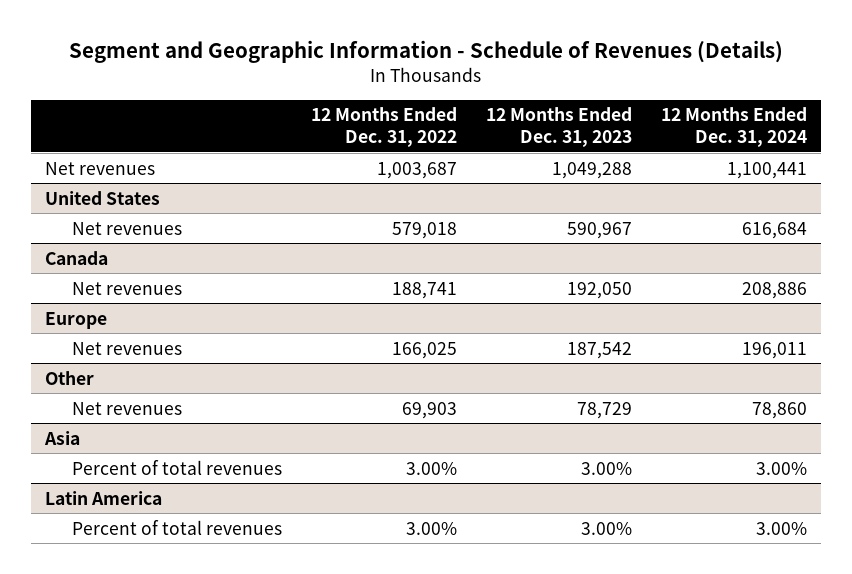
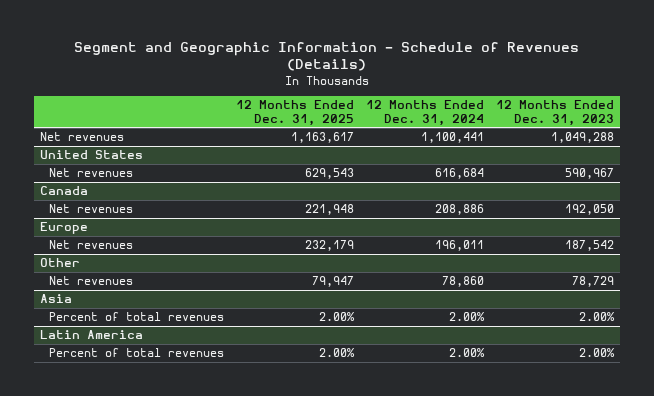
- | 12 Months Ended Dec. 31, 2022 | 12 Months Ended Dec. 31, 2023 | 12 Months Ended Dec. 31, 2024
+ | 12 Months Ended Dec. 31, 2025 | 12 Months Ended Dec. 31, 2024 | 12 Months Ended Dec. 31, 2023
@ Asia
- Percent of total revenues | 3.00% | 3.00% | 3.00%
+ Percent of total revenues | 2.00% | 2.00% | 2.00%
@ Latin America
- Percent of total revenues | 3.00% | 3.00% | 3.00%
+ Percent of total revenues | 2.00% | 2.00% | 2.00%

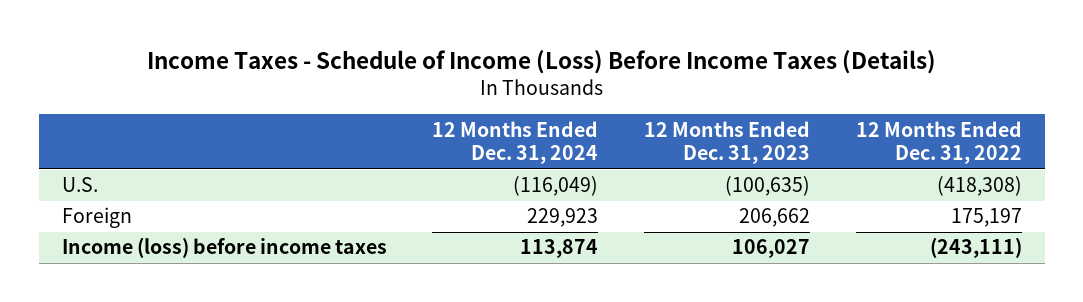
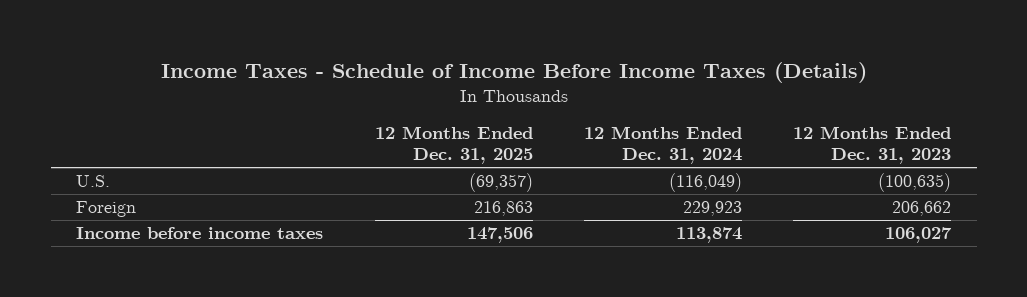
- Income Taxes - Schedule of Income (Loss) Before Income Taxes (Details)
+ Income Taxes - Schedule of Income Before Income Taxes (Details)
- | 12 Months Ended Dec. 31, 2024 | 12 Months Ended Dec. 31, 2023 | 12 Months Ended Dec. 31, 2022
+ | 12 Months Ended Dec. 31, 2025 | 12 Months Ended Dec. 31, 2024 | 12 Months Ended Dec. 31, 2023
- Income (loss) before income taxes | 113,874 | 106,027 | (243,111)
+ Income before income taxes | 147,506 | 113,874 | 106,027

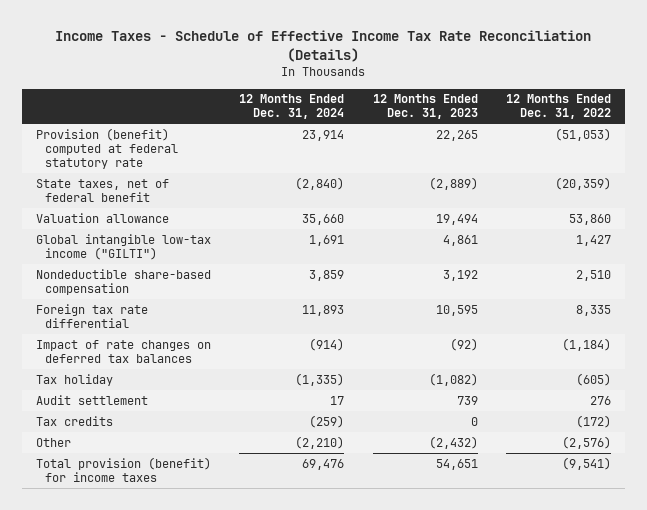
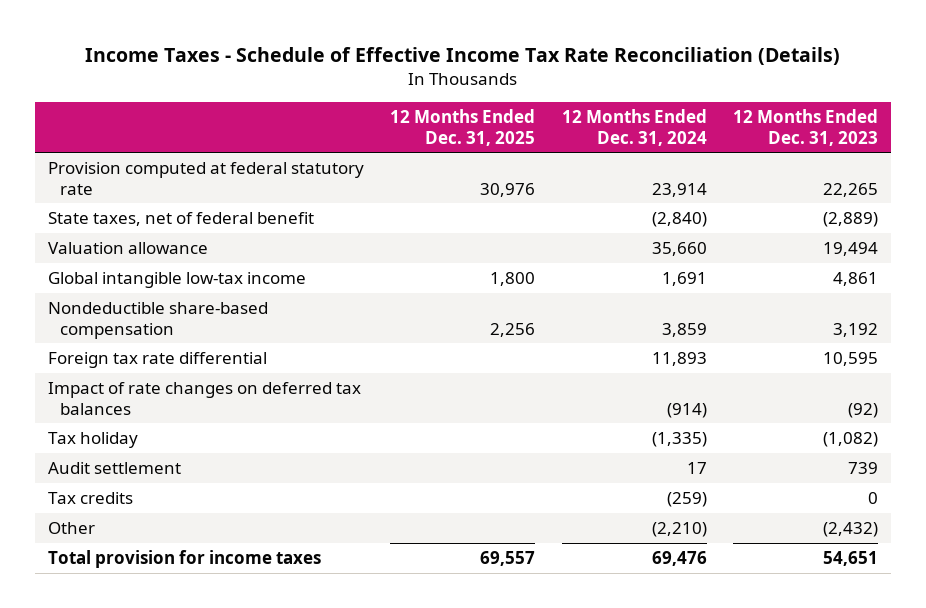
- | 12 Months Ended Dec. 31, 2024 | 12 Months Ended Dec. 31, 2023 | 12 Months Ended Dec. 31, 2022
+ | 12 Months Ended Dec. 31, 2025 | 12 Months Ended Dec. 31, 2024 | 12 Months Ended Dec. 31, 2023
- Provision (benefit) computed at federal statutory rate | 23,914 | 22,265 | (51,053)
+ Provision computed at federal statutory rate | 30,976 | 23,914 | 22,265
- Global intangible low-tax income ("GILTI") | 1,691 | 4,861 | 1,427
+ Global intangible low-tax income | 1,800 | 1,691 | 4,861
- Total provision (benefit) for income taxes | 69,476 | 54,651 | (9,541)
+ Total provision for income taxes | 69,557 | 69,476 | 54,651

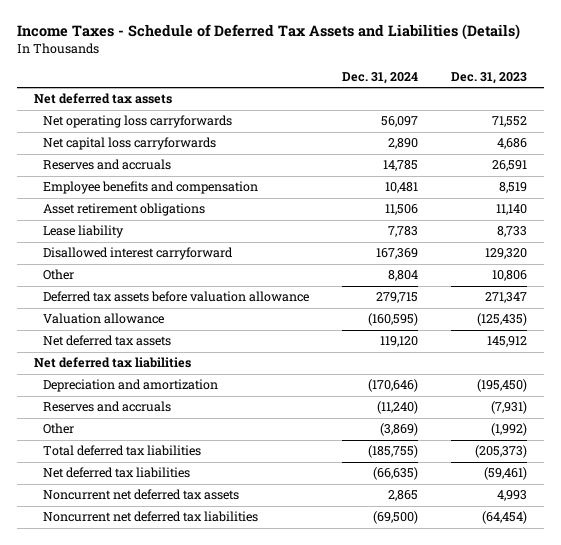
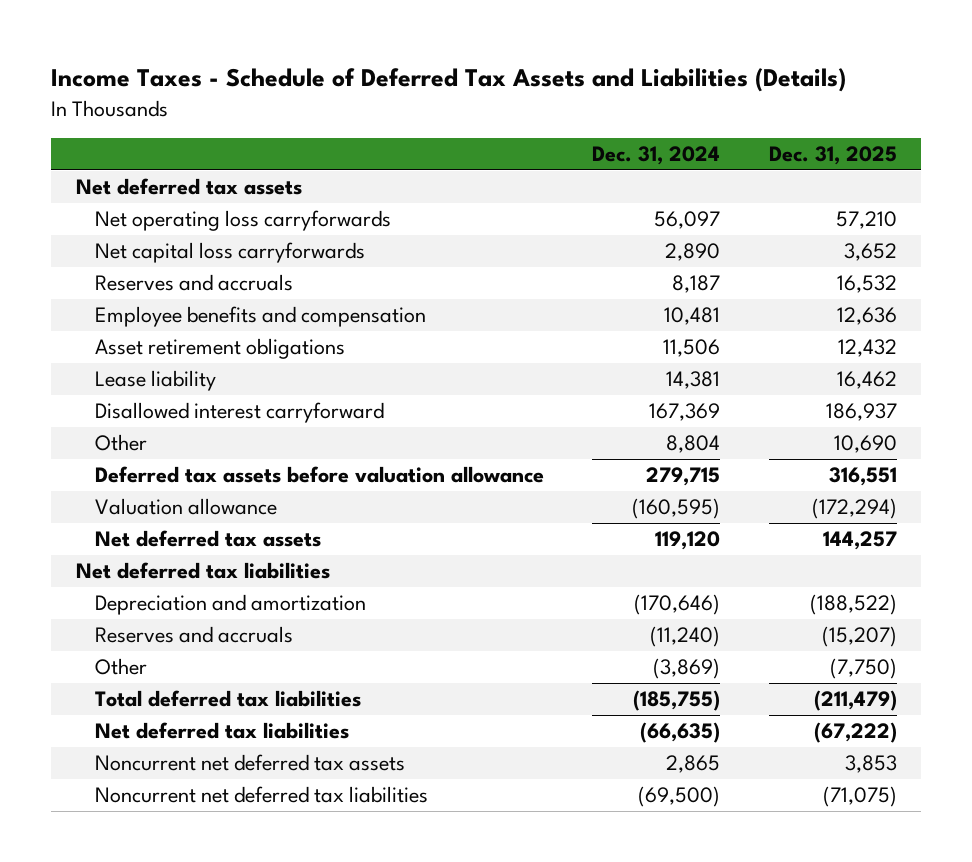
- | Dec. 31, 2024 | Dec. 31, 2023
+ | Dec. 31, 2024 | Dec. 31, 2025
- Reserves and accruals | 14,785 | 26,591
+ Reserves and accruals | 8,187 | 16,532
- Lease liability | 7,783 | 8,733
+ Lease liability | 14,381 | 16,462

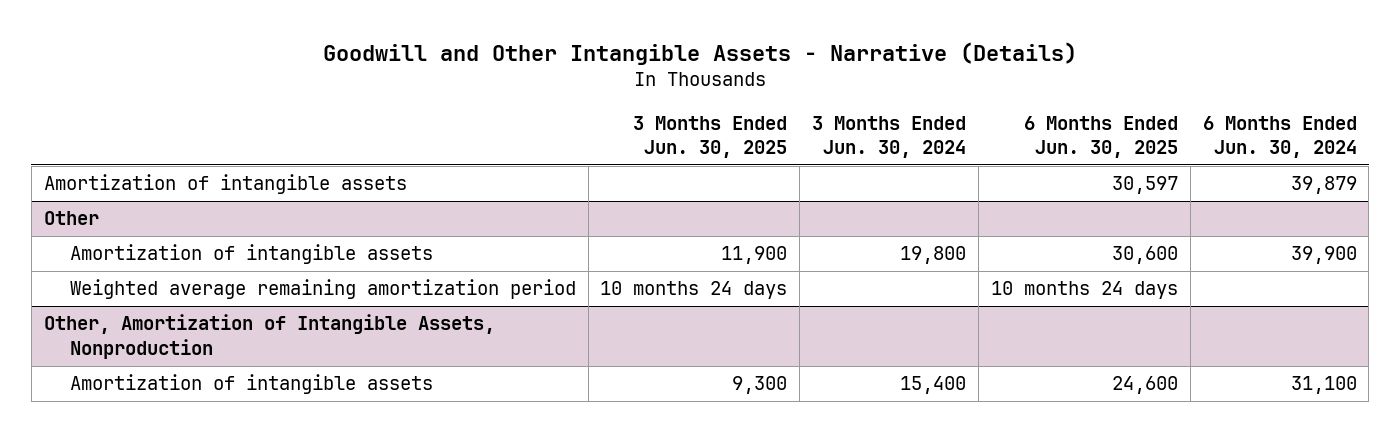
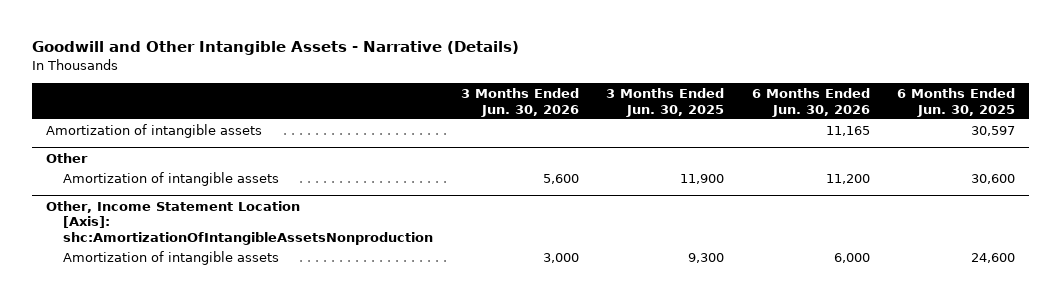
- | 3 Months Ended Jun. 30, 2025 | 3 Months Ended Jun. 30, 2024 | 6 Months Ended Jun. 30, 2025 | 6 Months Ended Jun. 30, 2024
+ | 3 Months Ended Jun. 30, 2026 | 3 Months Ended Jun. 30, 2025 | 6 Months Ended Jun. 30, 2026 | 6 Months Ended Jun. 30, 2025
@ Other
- Weighted average remaining amortization period | 10 months 24 days | | 10 months 24 days |
- Other, Amortization of Intangible Assets, Nonproduction
+ Other, Income Statement Location [Axis]: shc:AmortizationOfIntangibleAssetsNonproduction

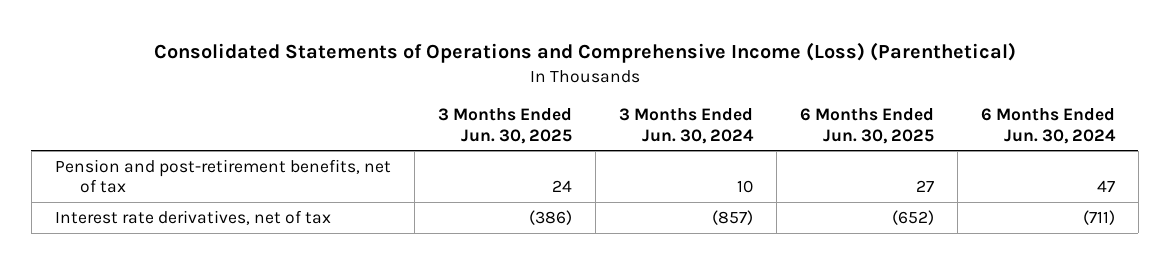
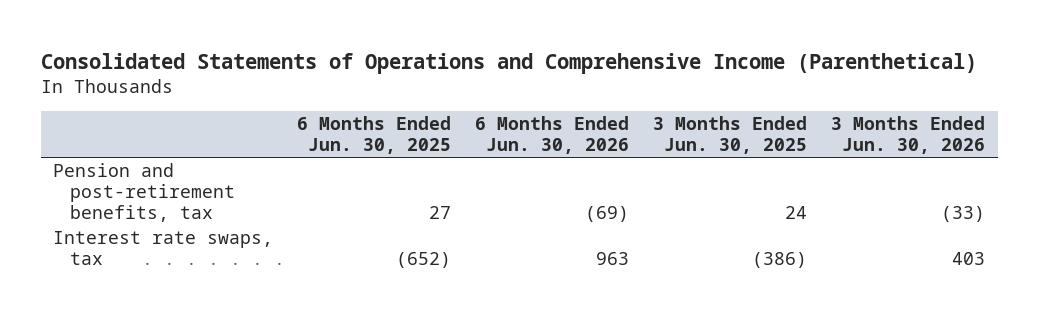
- Consolidated Statements of Operations and Comprehensive Income (Loss) (Parenthetical)
+ Consolidated Statements of Operations and Comprehensive Income (Parenthetical)
- | 3 Months Ended Jun. 30, 2025 | 3 Months Ended Jun. 30, 2024 | 6 Months Ended Jun. 30, 2025 | 6 Months Ended Jun. 30, 2024
+ | 6 Months Ended Jun. 30, 2025 | 6 Months Ended Jun. 30, 2026 | 3 Months Ended Jun. 30, 2025 | 3 Months Ended Jun. 30, 2026
- Pension and post-retirement benefits, net of tax | 24 | 10 | 27 | 47
- Interest rate derivatives, net of tax | (386) | (857) | (652) | (711)
+ Pension and post-retirement benefits, tax | 27 | (69) | 24 | (33)
+ Interest rate swaps, tax | (652) | 963 | (386) | 403

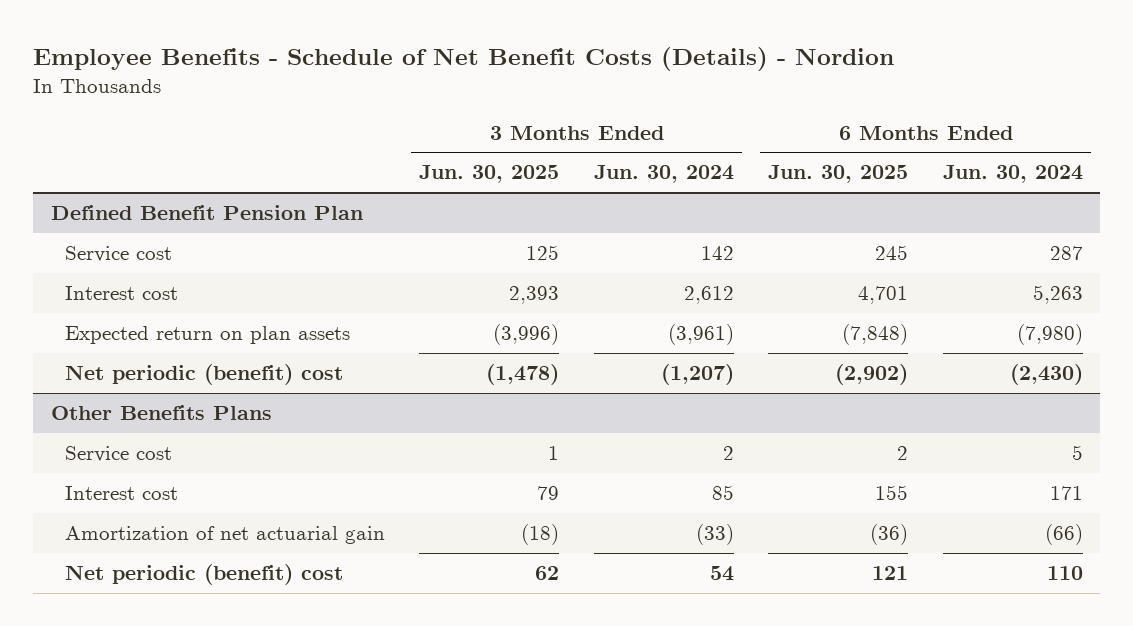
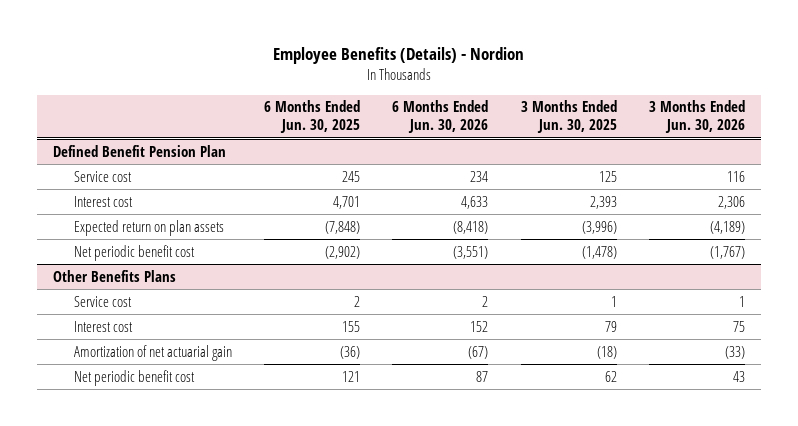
- Employee Benefits - Schedule of Net Benefit Costs (Details) - Nordion
+ Employee Benefits (Details) - Nordion
- | 3 Months Ended Jun. 30, 2025 | 3 Months Ended Jun. 30, 2024 | 6 Months Ended Jun. 30, 2025 | 6 Months Ended Jun. 30, 2024
+ | 6 Months Ended Jun. 30, 2025 | 6 Months Ended Jun. 30, 2026 | 3 Months Ended Jun. 30, 2025 | 3 Months Ended Jun. 30, 2026
@ Defined Benefit Pension Plan
- Net periodic (benefit) cost | (1,478) | (1,207) | (2,902) | (2,430)
+ Net periodic benefit cost | (2,902) | (3,551) | (1,478) | (1,767)
@ Other Benefits Plans
- Net periodic (benefit) cost | 62 | 54 | 121 | 110
+ Net periodic benefit cost | 121 | 87 | 62 | 43

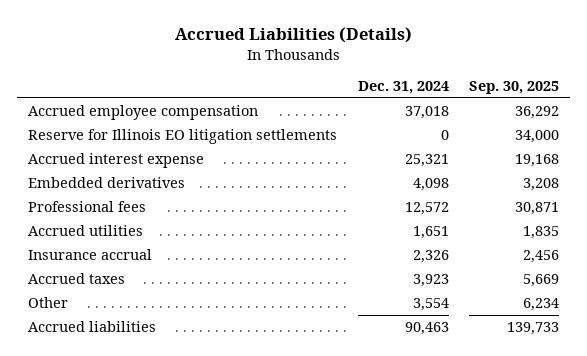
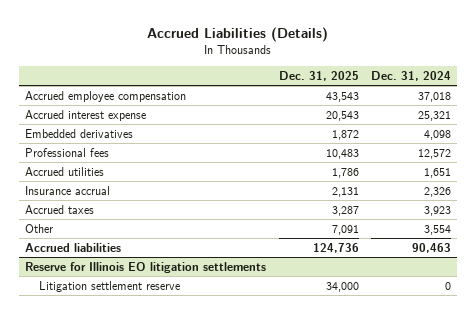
- | Dec. 31, 2024 | Sep. 30, 2025
+ | Dec. 31, 2025 | Dec. 31, 2024
- Reserve for Illinois EO litigation settlements | 0 | 34,000
+ Reserve for Illinois EO litigation settlements
+ Litigation settlement reserve | 34,000 | 0

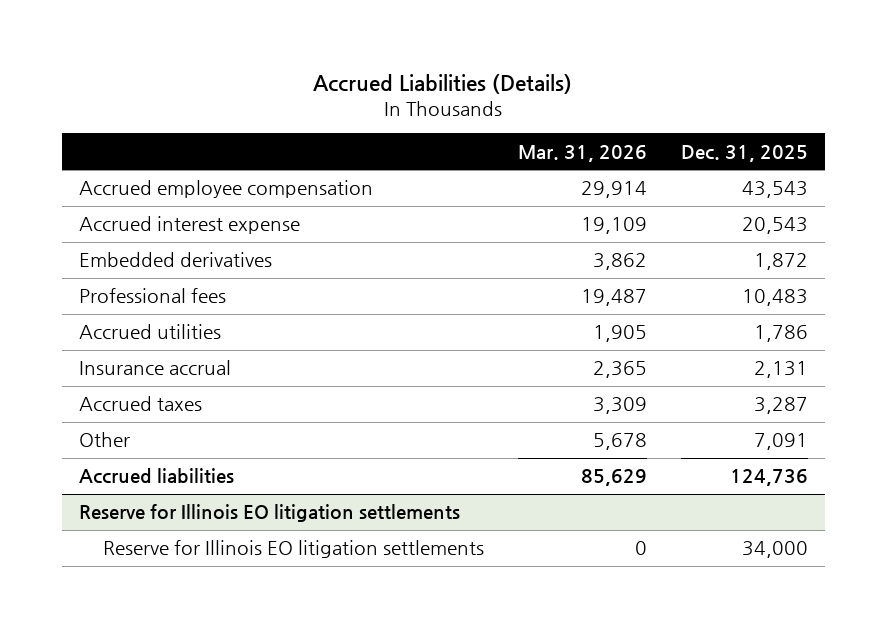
- | Dec. 31, 2025 | Dec. 31, 2024
+ | Mar. 31, 2026 | Dec. 31, 2025
@ Reserve for Illinois EO litigation settlements
- Litigation settlement reserve | 34,000 | 0
+ Reserve for Illinois EO litigation settlements | 0 | 34,000

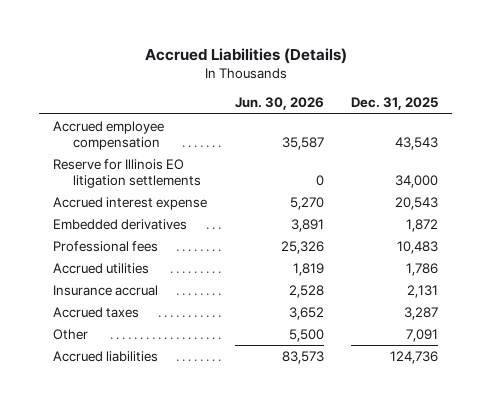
- | Mar. 31, 2026 | Dec. 31, 2025
+ | Jun. 30, 2026 | Dec. 31, 2025
+ Reserve for Illinois EO litigation settlements | 0 | 34,000
- Reserve for Illinois EO litigation settlements
- Reserve for Illinois EO litigation settlements | 0 | 34,000

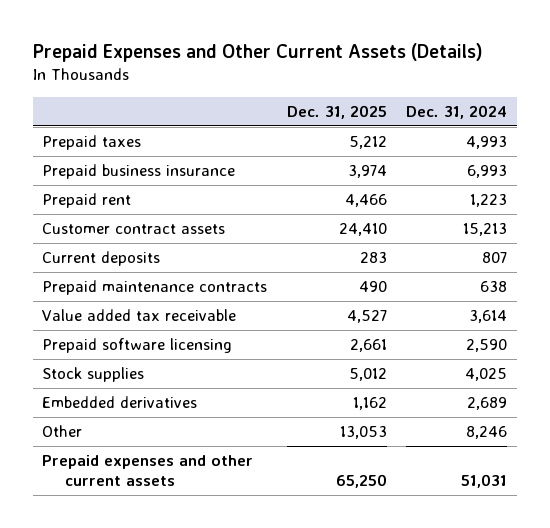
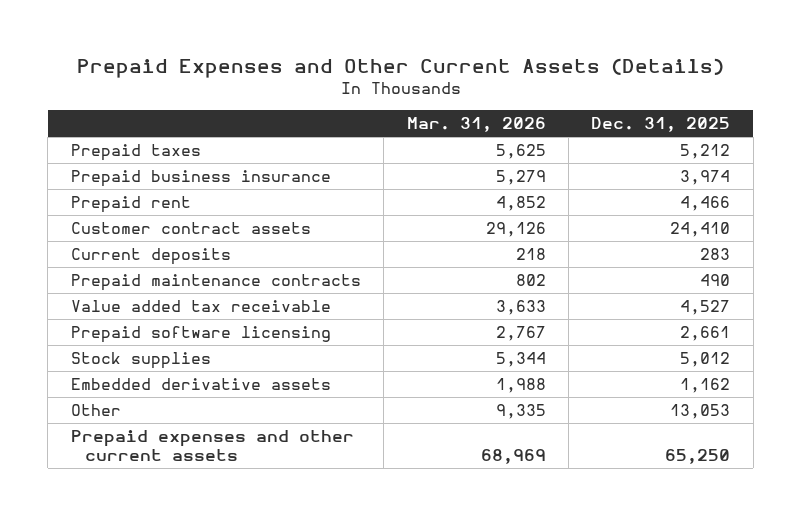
- | Dec. 31, 2025 | Dec. 31, 2024
+ | Mar. 31, 2026 | Dec. 31, 2025
- Embedded derivatives | 1,162 | 2,689
+ Embedded derivative assets | 1,988 | 1,162

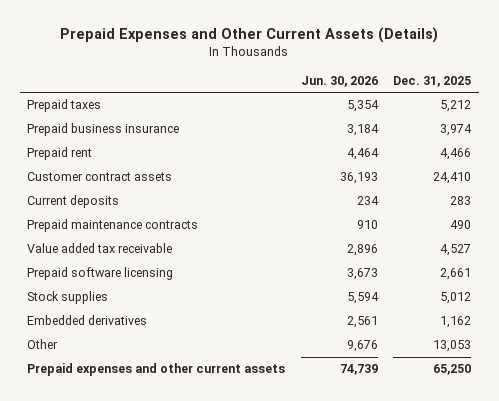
- | Mar. 31, 2026 | Dec. 31, 2025
+ | Jun. 30, 2026 | Dec. 31, 2025
- Embedded derivative assets | 1,988 | 1,162
+ Embedded derivatives | 2,561 | 1,162

